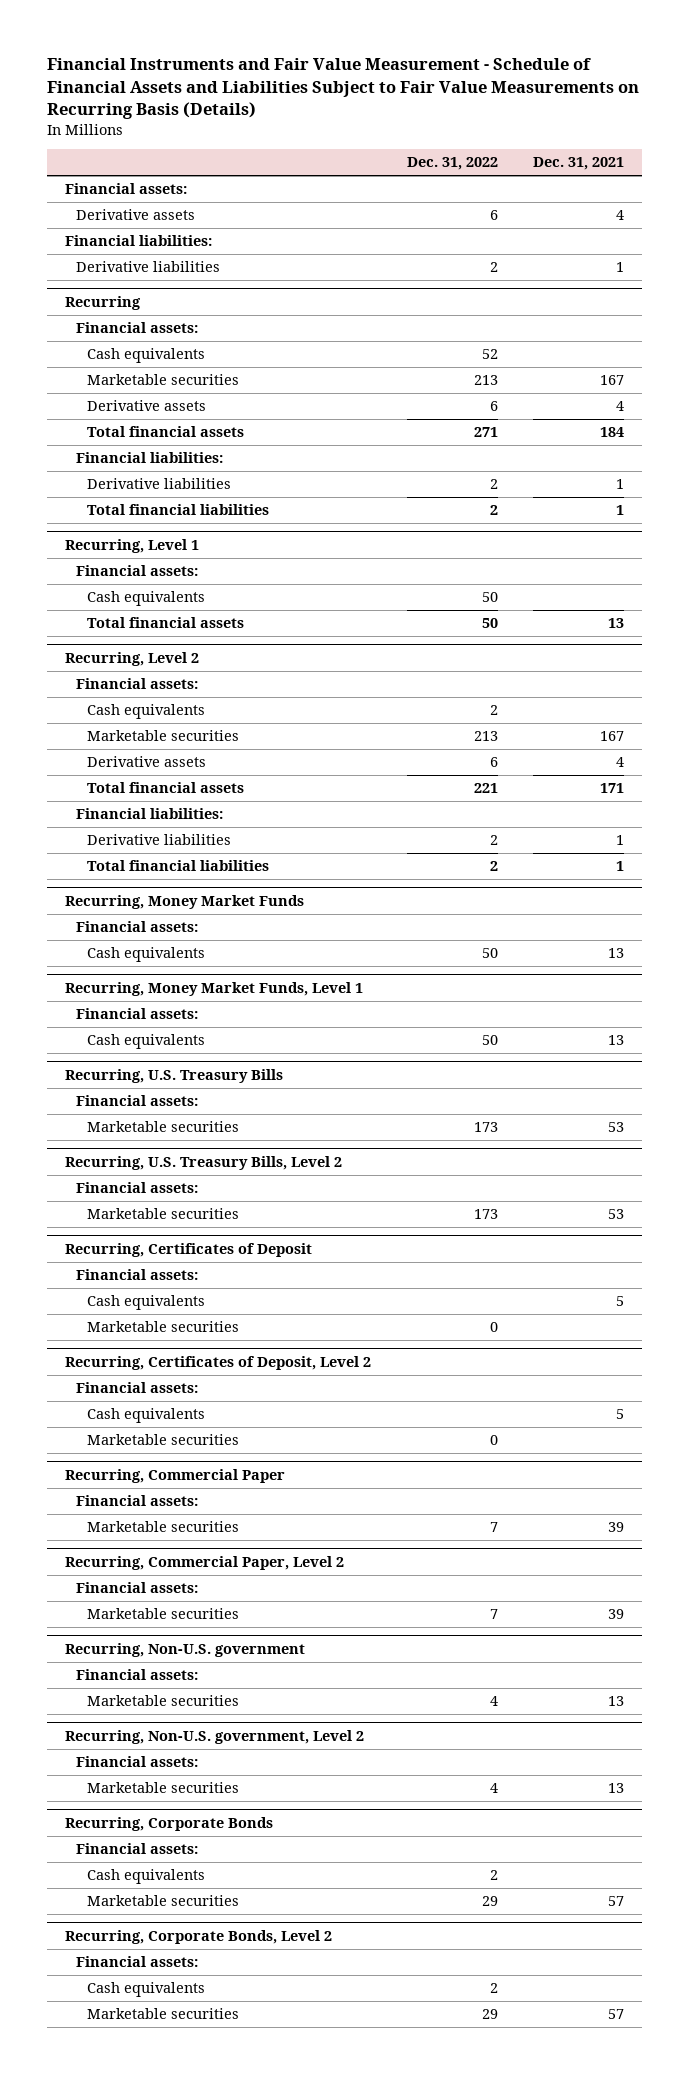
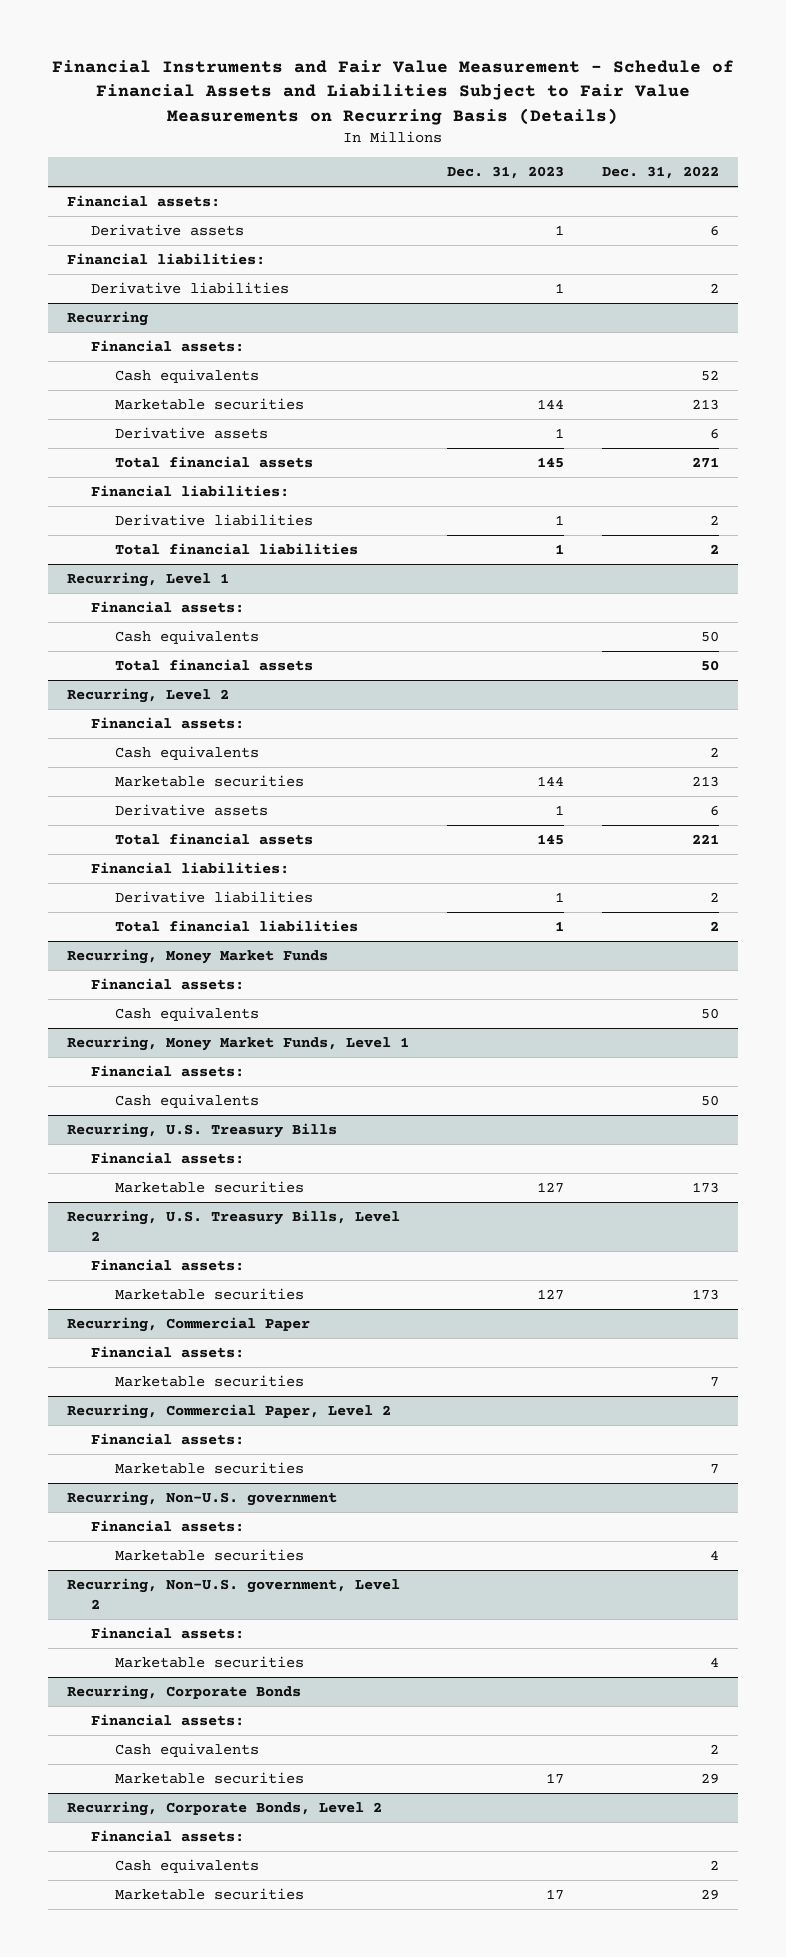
- | Dec. 31, 2022 | Dec. 31, 2021
+ | Dec. 31, 2023 | Dec. 31, 2022
- Recurring, Certificates of Deposit
- Financial assets:
- Cash equivalents | | 5
- Marketable securities | 0 |
- Recurring, Certificates of Deposit, Level 2
- Financial assets:
- Cash equivalents | | 5
- Marketable securities | 0 |

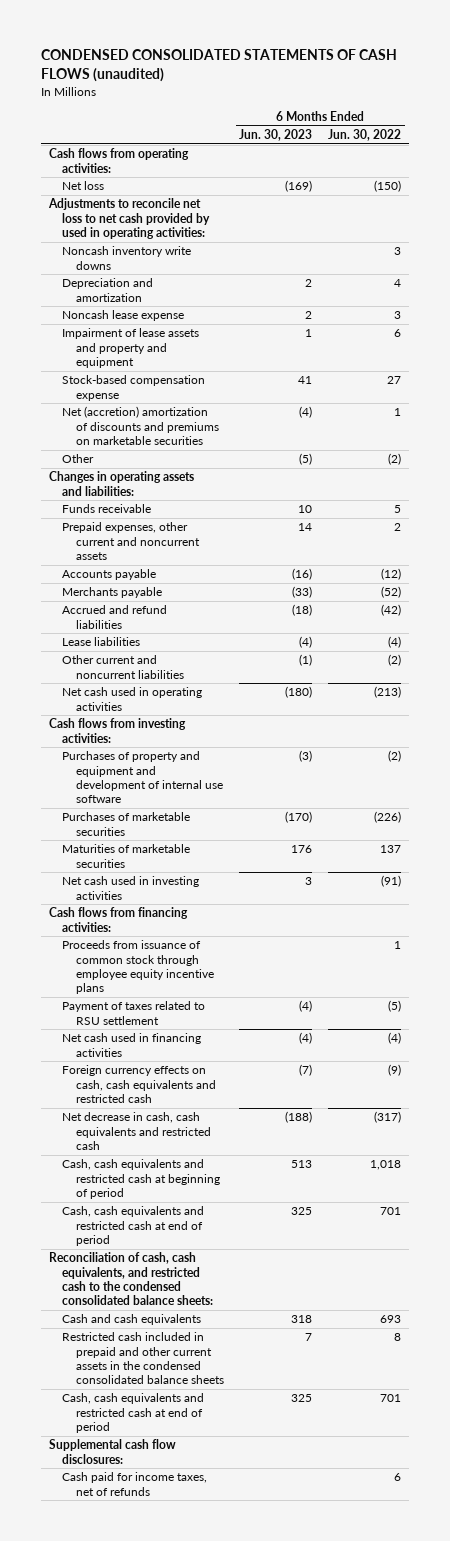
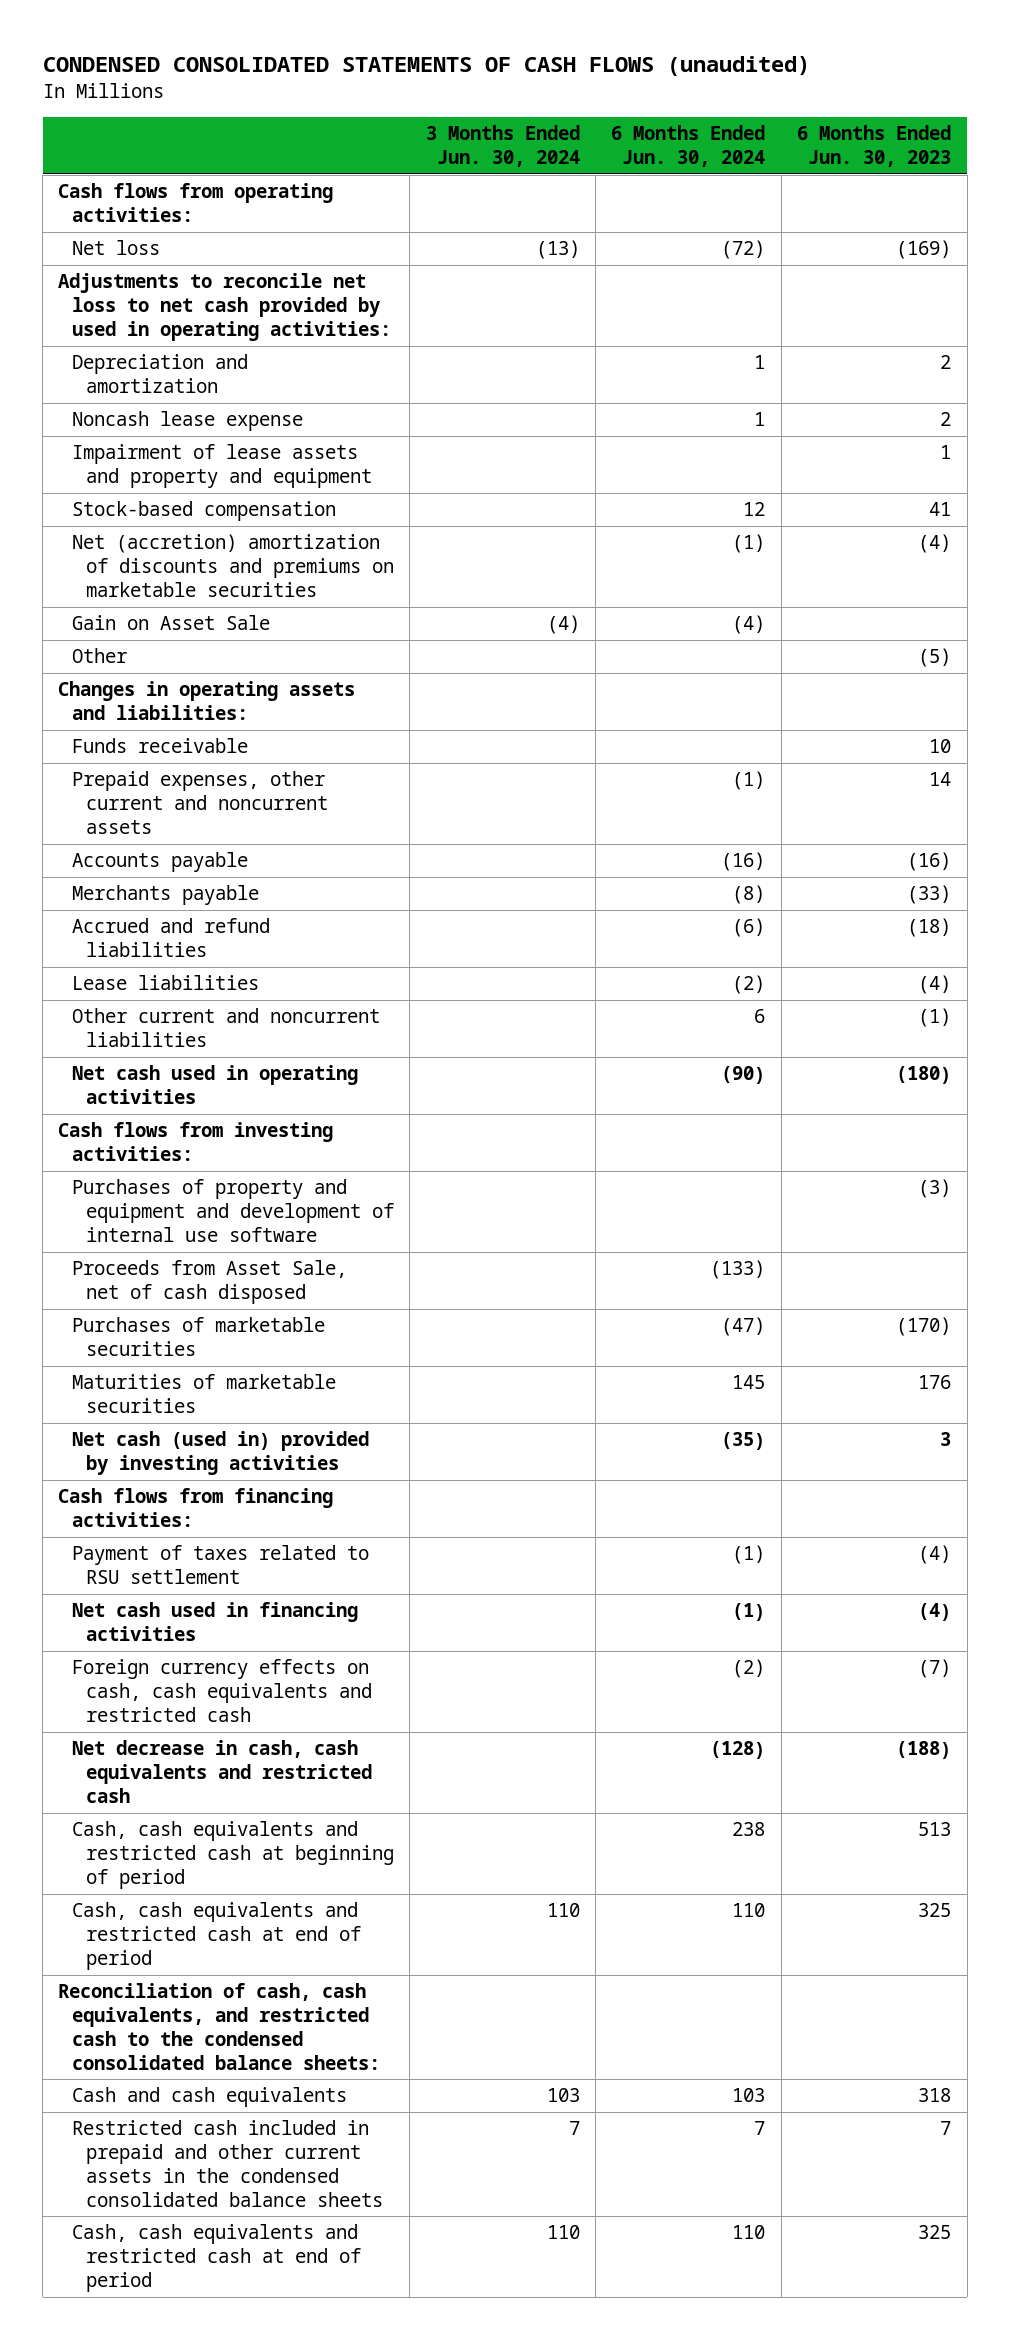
- | 6 Months Ended Jun. 30, 2023 | 6 Months Ended Jun. 30, 2022
+ | 3 Months Ended Jun. 30, 2024 | 6 Months Ended Jun. 30, 2024 | 6 Months Ended Jun. 30, 2023
- Noncash inventory write downs | | 3
- Stock-based compensation expense | 41 | 27
+ Stock-based compensation | | 12 | 41
+ Gain on Asset Sale | (4) | (4) |
+ Proceeds from Asset Sale, net of cash disposed | | (133) |
- Net cash used in investing activities | 3 | (91)
+ Net cash (used in) provided by investing activities | | (35) | 3
- Proceeds from issuance of common stock through employee equity incentive plans | | 1
- Supplemental cash flow disclosures:
- Cash paid for income taxes, net of refunds | | 6

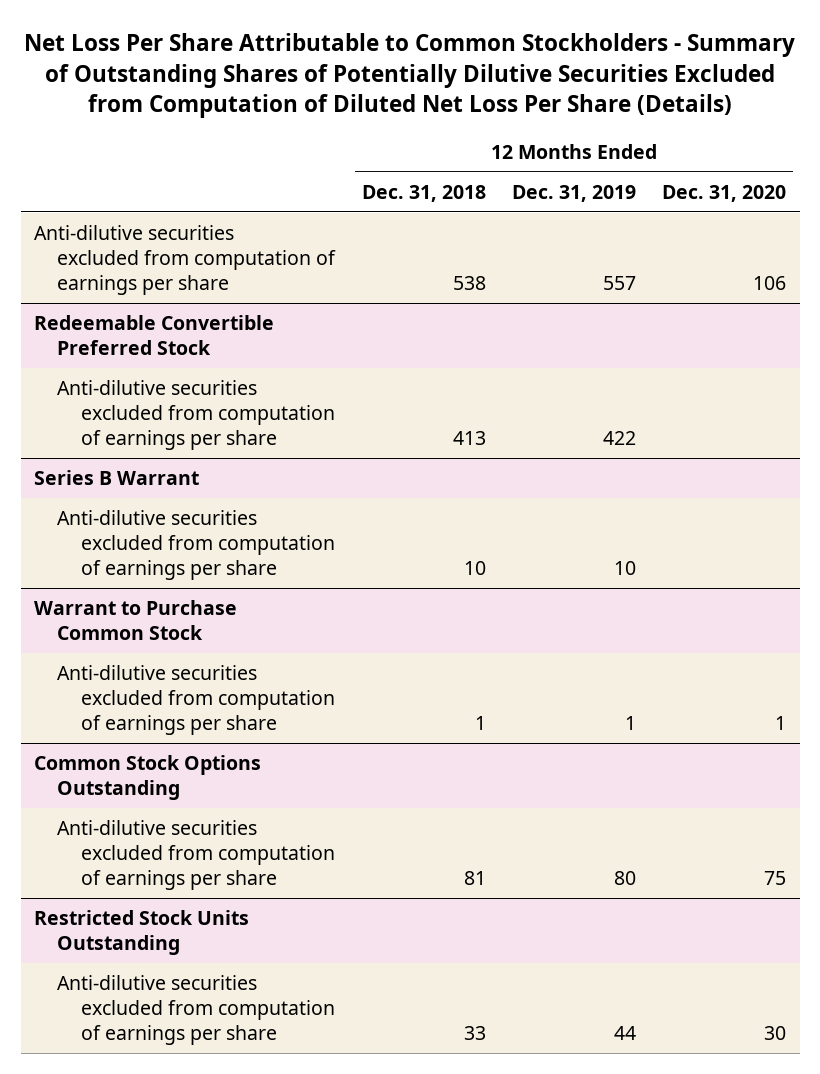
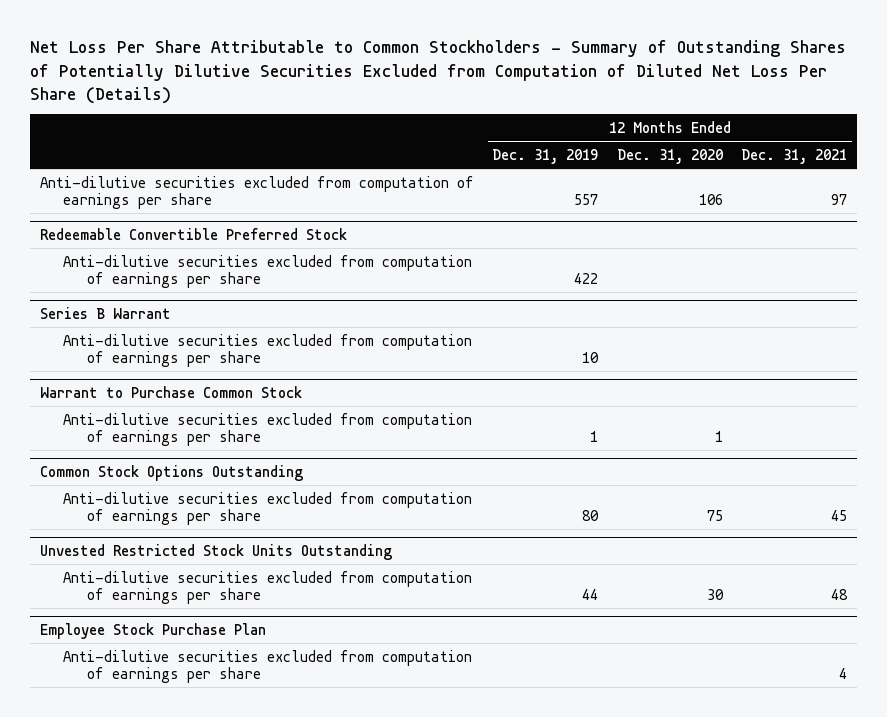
- | 12 Months Ended Dec. 31, 2018 | 12 Months Ended Dec. 31, 2019 | 12 Months Ended Dec. 31, 2020
+ | 12 Months Ended Dec. 31, 2019 | 12 Months Ended Dec. 31, 2020 | 12 Months Ended Dec. 31, 2021
- Restricted Stock Units Outstanding
+ Unvested Restricted Stock Units Outstanding
+ Employee Stock Purchase Plan
+ Anti-dilutive securities excluded from computation of earnings per share | | | 4

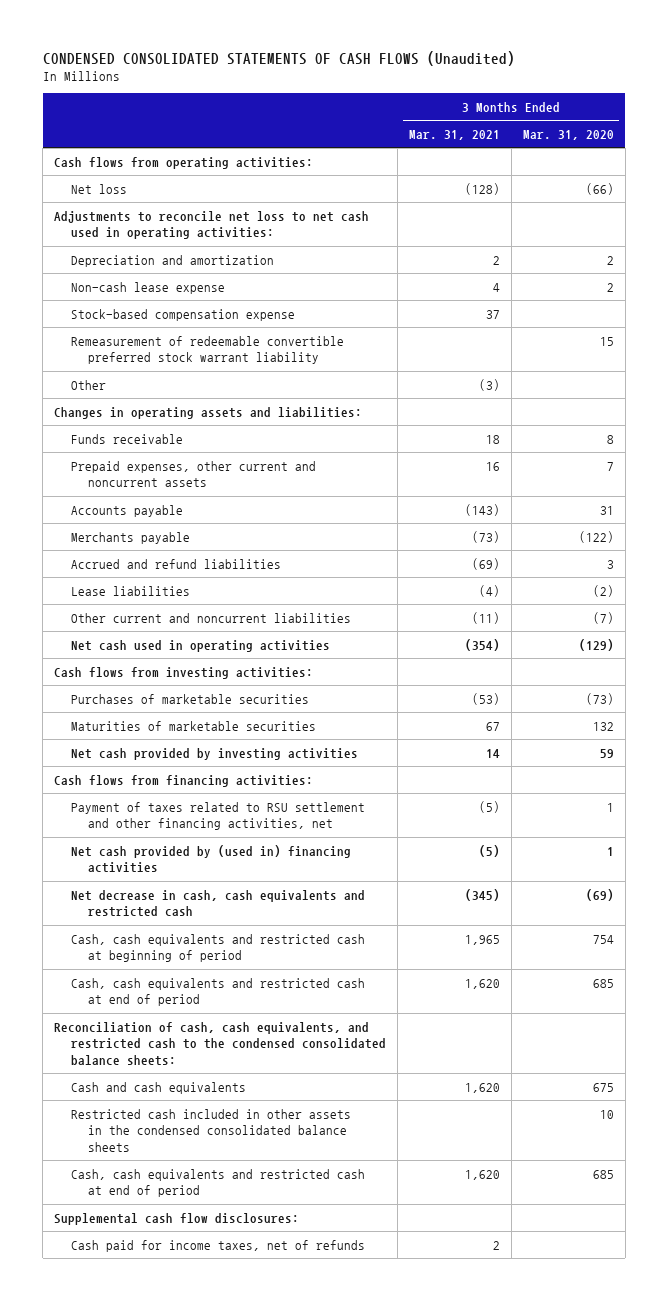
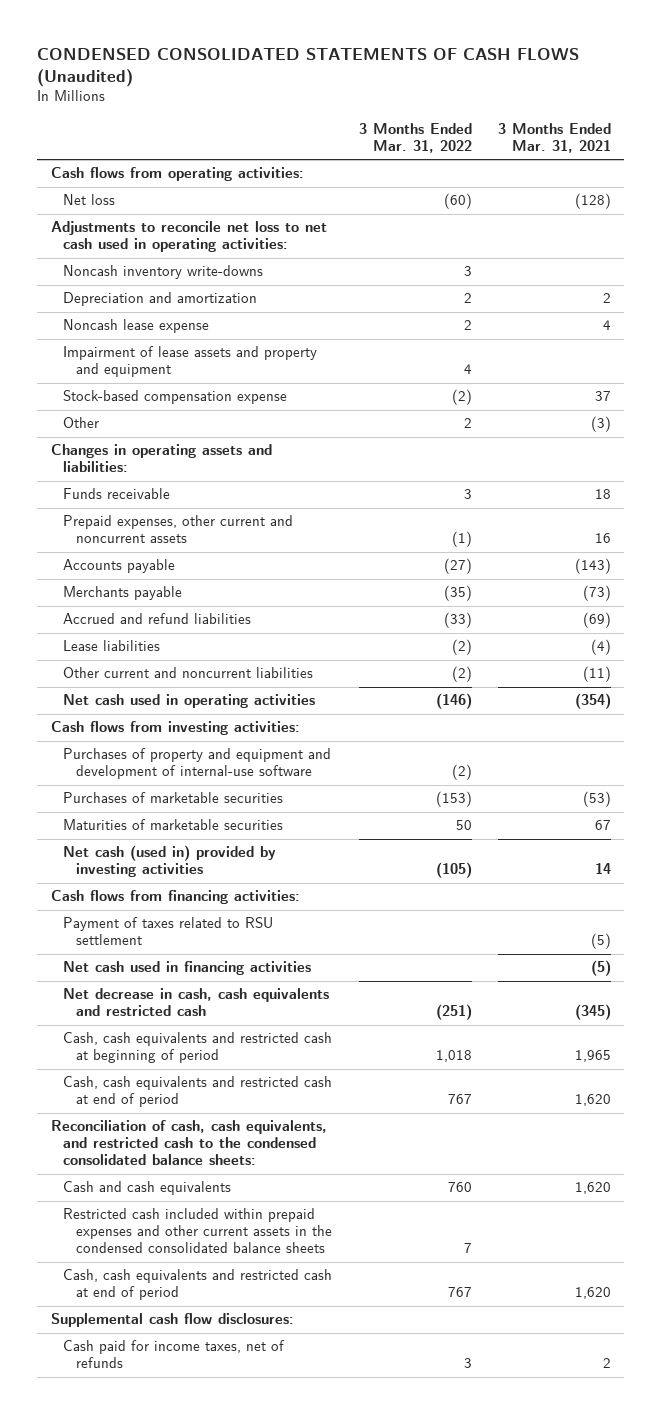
- | 3 Months Ended Mar. 31, 2021 | 3 Months Ended Mar. 31, 2020
+ | 3 Months Ended Mar. 31, 2022 | 3 Months Ended Mar. 31, 2021
+ Noncash inventory write-downs | 3 |
- Non-cash lease expense | 4 | 2
+ Noncash lease expense | 2 | 4
+ Impairment of lease assets and property and equipment | 4 |
- Remeasurement of redeemable convertible preferred stock warrant liability | | 15
+ Purchases of property and equipment and development of internal-use software | (2) |
- Net cash provided by investing activities | 14 | 59
+ Net cash (used in) provided by investing activities | (105) | 14
- Payment of taxes related to RSU settlement and other financing activities, net | (5) | 1
- Net cash provided by (used in) financing activities | (5) | 1
+ Payment of taxes related to RSU settlement | | (5)
+ Net cash used in financing activities | | (5)
- Restricted cash included in other assets in the condensed consolidated balance sheets | | 10
+ Restricted cash included within prepaid expenses and other current assets in the condensed consolidated balance sheets | 7 |

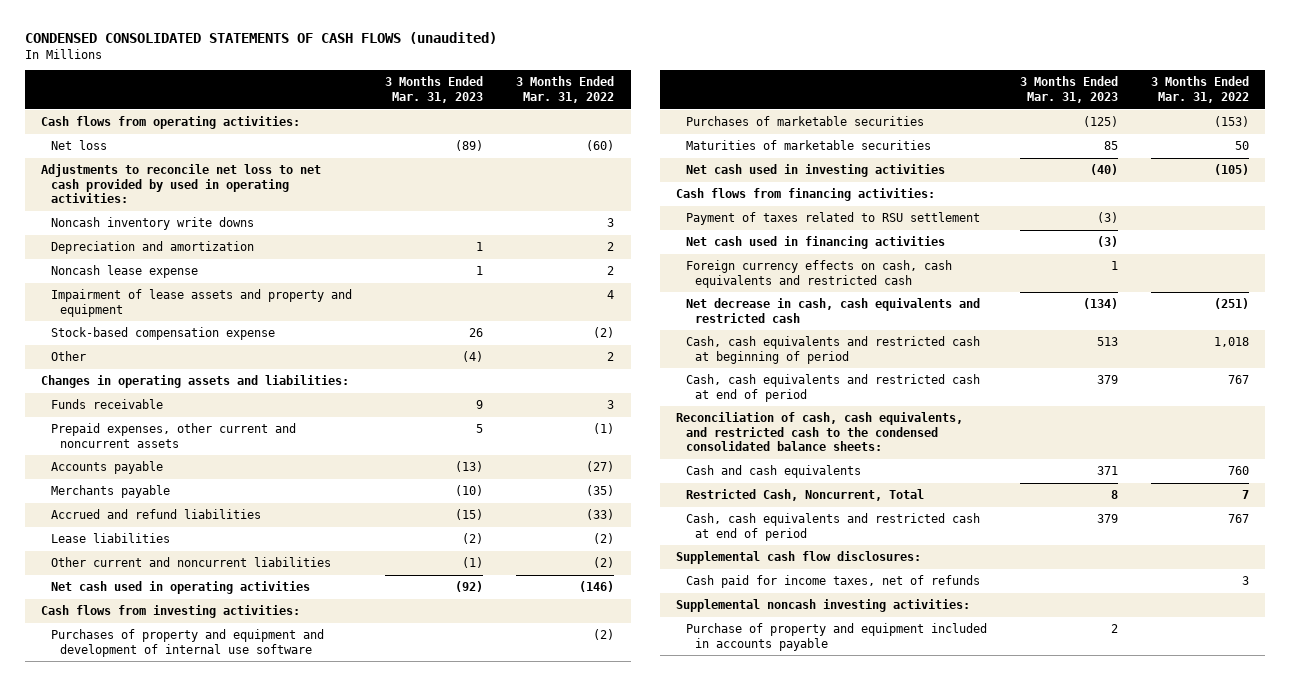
- CONDENSED CONSOLIDATED STATEMENTS OF CASH FLOWS (Unaudited)
+ CONDENSED CONSOLIDATED STATEMENTS OF CASH FLOWS (unaudited)
- | 3 Months Ended Mar. 31, 2022 | 3 Months Ended Mar. 31, 2021
+ | 3 Months Ended Mar. 31, 2023 | 3 Months Ended Mar. 31, 2022
- Adjustments to reconcile net loss to net cash used in operating activities:
- Noncash inventory write-downs | 3 |
+ Adjustments to reconcile net loss to net cash provided by used in operating activities:
+ Noncash inventory write downs | | 3
- Purchases of property and equipment and development of internal-use software | (2) |
+ Purchases of property and equipment and development of internal use software | | (2)
- Net cash (used in) provided by investing activities | (105) | 14
+ Net cash used in investing activities | (40) | (105)
+ Foreign currency effects on cash, cash equivalents and restricted cash | 1 |
- Restricted cash included within prepaid expenses and other current assets in the condensed consolidated balance sheets | 7 |
+ Restricted Cash, Noncurrent, Total | 8 | 7
+ Supplemental noncash investing activities:
+ Purchase of property and equipment included in accounts payable | 2 |

